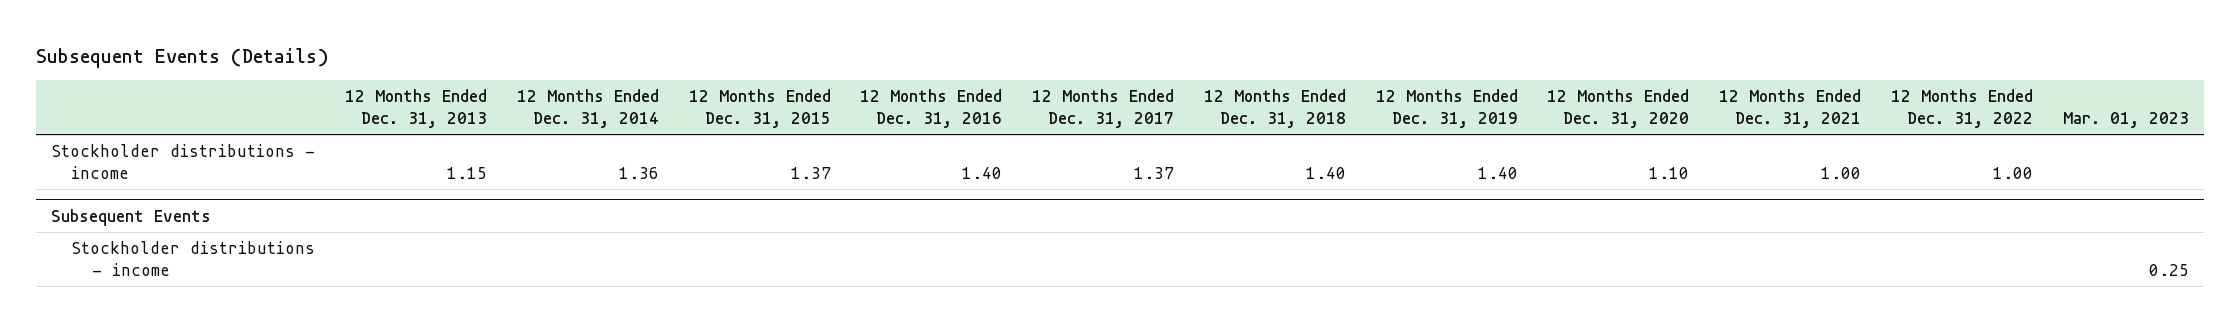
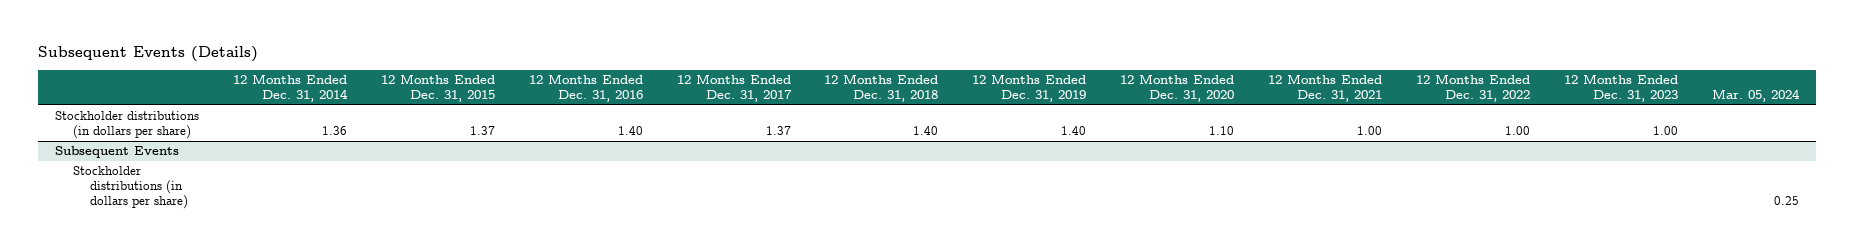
- | 12 Months Ended Dec. 31, 2013 | 12 Months Ended Dec. 31, 2014 | 12 Months Ended Dec. 31, 2015 | 12 Months Ended Dec. 31, 2016 | 12 Months Ended Dec. 31, 2017 | 12 Months Ended Dec. 31, 2018 | 12 Months Ended Dec. 31, 2019 | 12 Months Ended Dec. 31, 2020 | 12 Months Ended Dec. 31, 2021 | 12 Months Ended Dec. 31, 2022 | Mar. 01, 2023
+ | 12 Months Ended Dec. 31, 2014 | 12 Months Ended Dec. 31, 2015 | 12 Months Ended Dec. 31, 2016 | 12 Months Ended Dec. 31, 2017 | 12 Months Ended Dec. 31, 2018 | 12 Months Ended Dec. 31, 2019 | 12 Months Ended Dec. 31, 2020 | 12 Months Ended Dec. 31, 2021 | 12 Months Ended Dec. 31, 2022 | 12 Months Ended Dec. 31, 2023 | Mar. 05, 2024
- Stockholder distributions - income | 1.15 | 1.36 | 1.37 | 1.40 | 1.37 | 1.40 | 1.40 | 1.10 | 1.00 | 1.00 |
+ Stockholder distributions (in dollars per share) | 1.36 | 1.37 | 1.40 | 1.37 | 1.40 | 1.40 | 1.10 | 1.00 | 1.00 | 1.00 |
@ Subsequent Events
- Stockholder distributions - income | | | | | | | | | | | 0.25
+ Stockholder distributions (in dollars per share) | | | | | | | | | | | 0.25

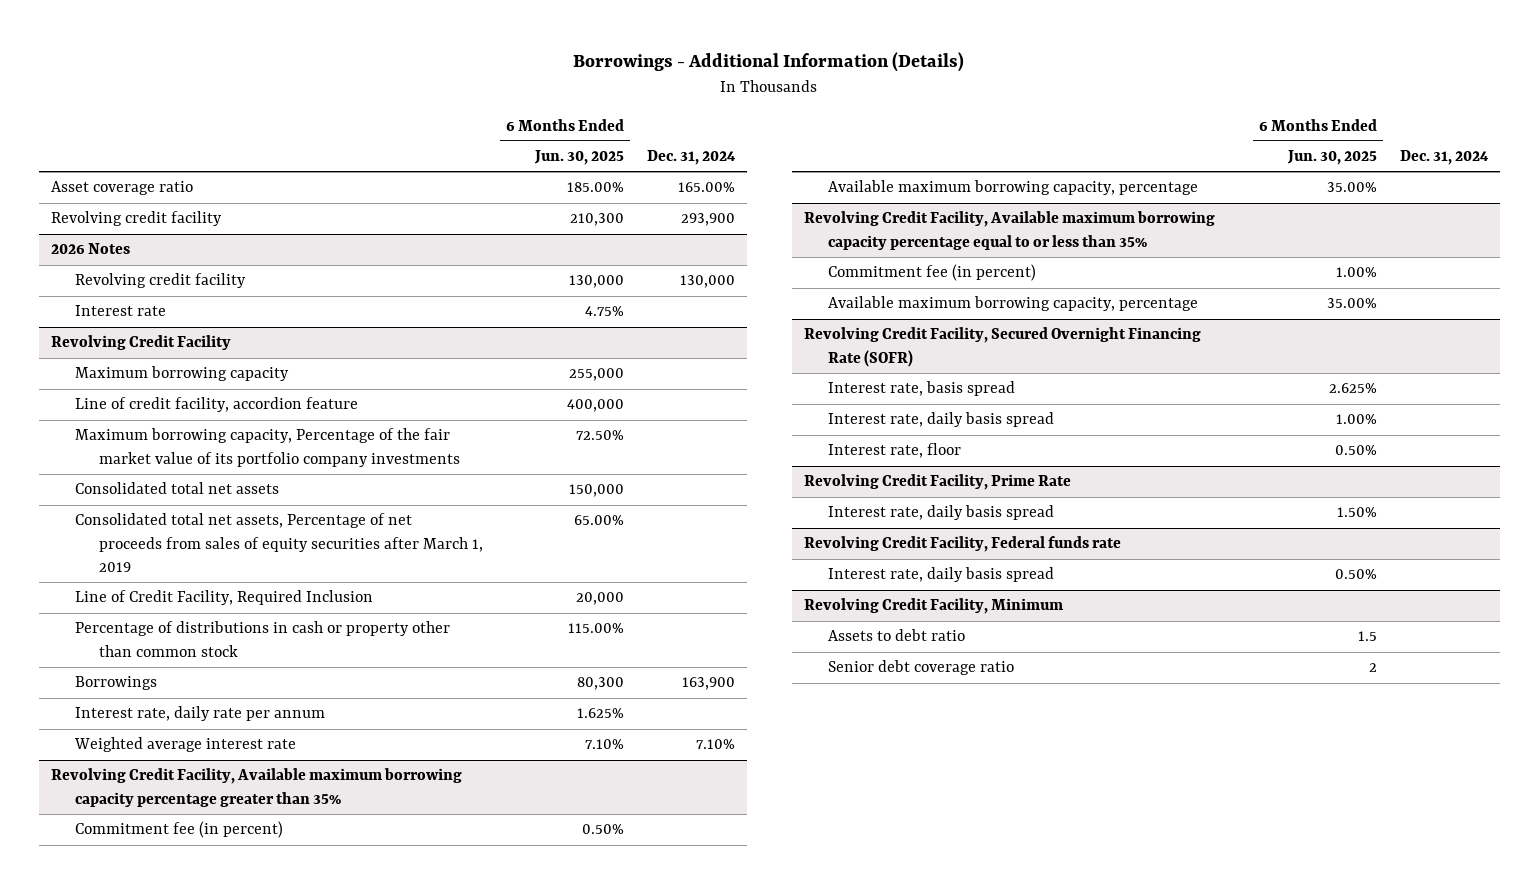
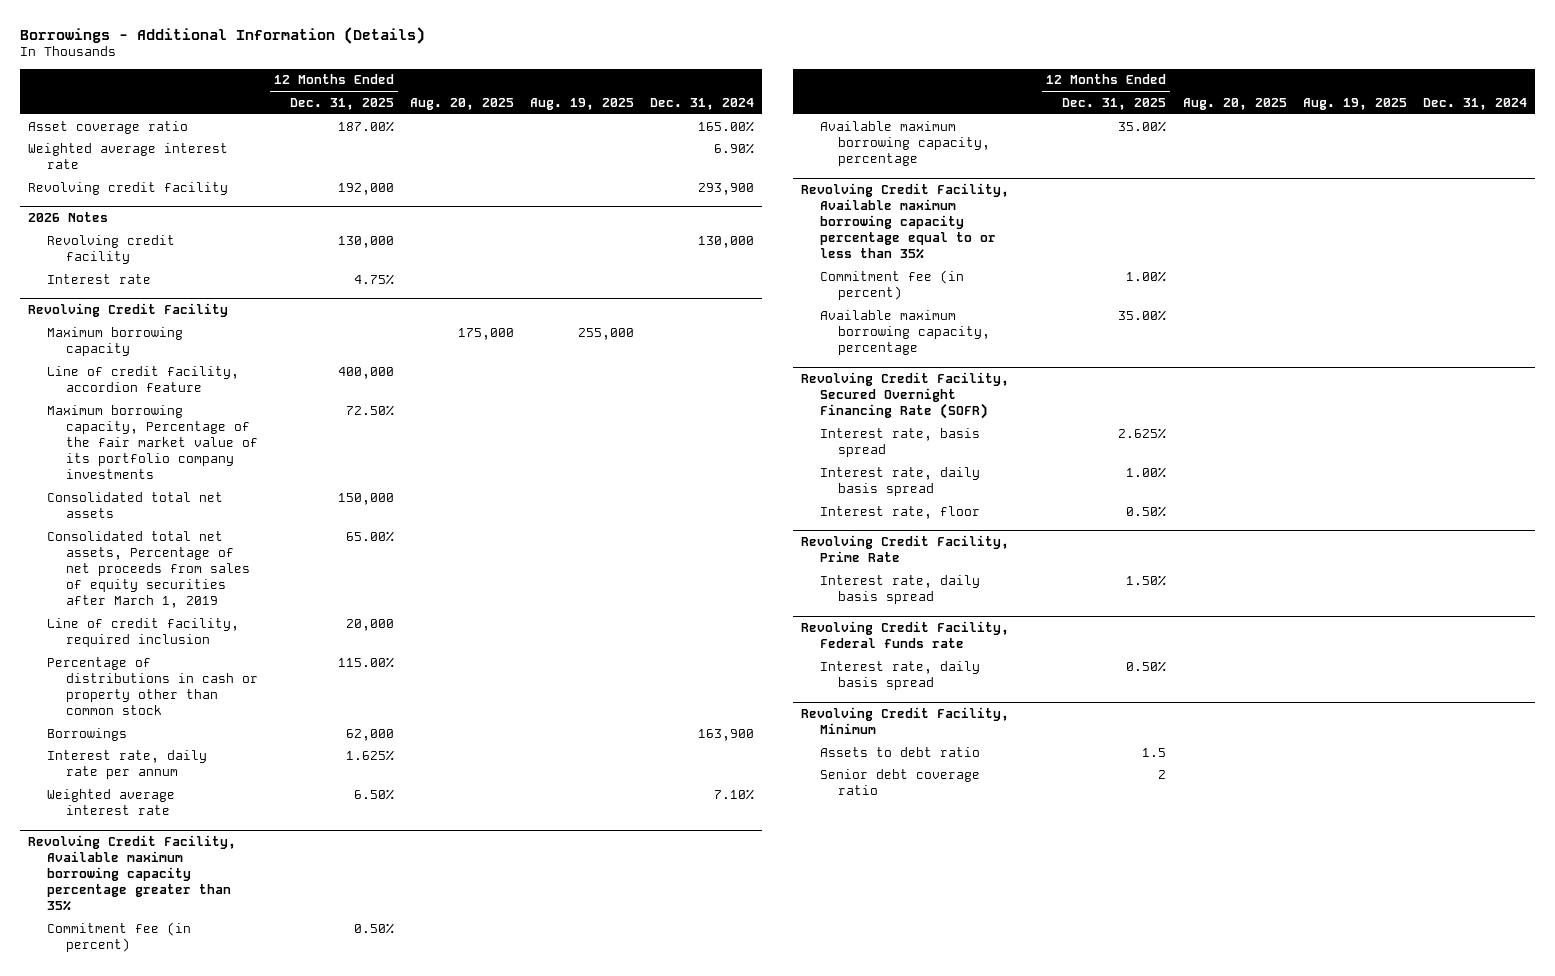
- | 6 Months Ended Jun. 30, 2025 | Dec. 31, 2024
+ | 12 Months Ended Dec. 31, 2025 | Aug. 20, 2025 | Aug. 19, 2025 | Dec. 31, 2024
+ Weighted average interest rate | | | | 6.90%
@ Revolving Credit Facility
- Line of Credit Facility, Required Inclusion | 20,000 |
+ Line of credit facility, required inclusion | 20,000 | | |

